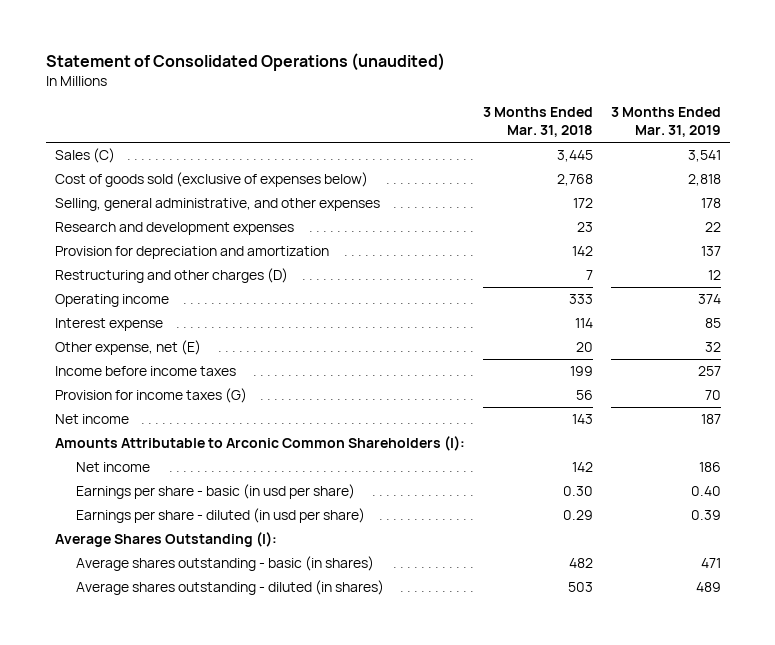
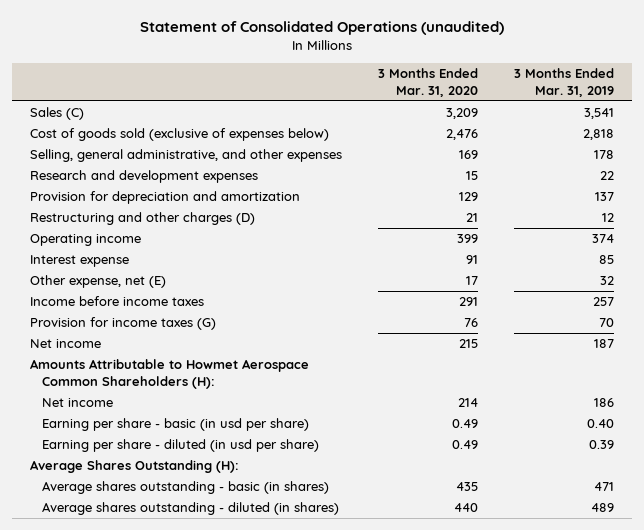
- | 3 Months Ended Mar. 31, 2018 | 3 Months Ended Mar. 31, 2019
+ | 3 Months Ended Mar. 31, 2020 | 3 Months Ended Mar. 31, 2019
- Amounts Attributable to Arconic Common Shareholders (I):
+ Amounts Attributable to Howmet Aerospace Common Shareholders (H):
- Earnings per share - basic (in usd per share) | 0.30 | 0.40
- Earnings per share - diluted (in usd per share) | 0.29 | 0.39
- Average Shares Outstanding (I):
+ Earning per share - basic (in usd per share) | 0.49 | 0.40
+ Earning per share - diluted (in usd per share) | 0.49 | 0.39
+ Average Shares Outstanding (H):

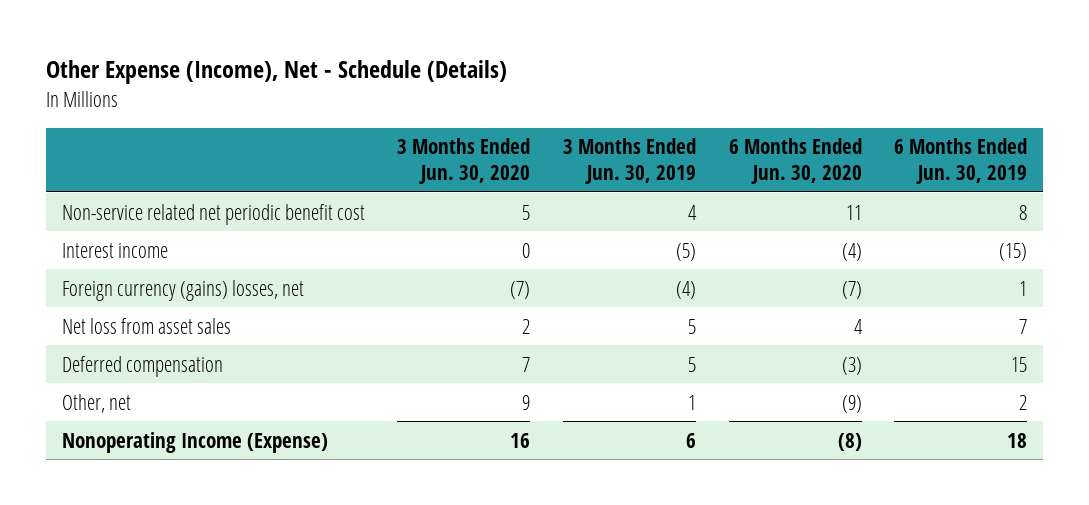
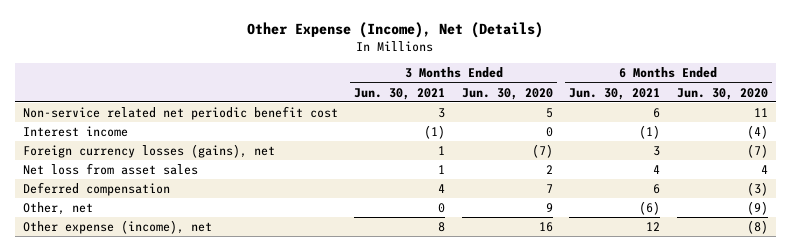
- Other Expense (Income), Net - Schedule (Details)
+ Other Expense (Income), Net (Details)
- | 3 Months Ended Jun. 30, 2020 | 3 Months Ended Jun. 30, 2019 | 6 Months Ended Jun. 30, 2020 | 6 Months Ended Jun. 30, 2019
+ | 3 Months Ended Jun. 30, 2021 | 3 Months Ended Jun. 30, 2020 | 6 Months Ended Jun. 30, 2021 | 6 Months Ended Jun. 30, 2020
- Foreign currency (gains) losses, net | (7) | (4) | (7) | 1
+ Foreign currency losses (gains), net | 1 | (7) | 3 | (7)
- Nonoperating Income (Expense) | 16 | 6 | (8) | 18
+ Other expense (income), net | 8 | 16 | 12 | (8)

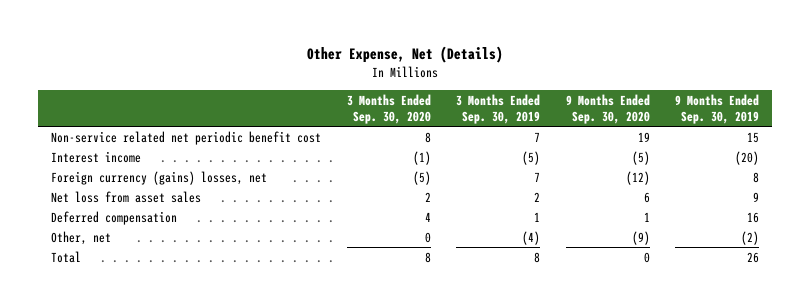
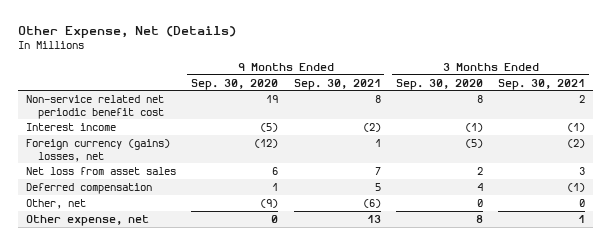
- | 3 Months Ended Sep. 30, 2020 | 3 Months Ended Sep. 30, 2019 | 9 Months Ended Sep. 30, 2020 | 9 Months Ended Sep. 30, 2019
+ | 9 Months Ended Sep. 30, 2020 | 9 Months Ended Sep. 30, 2021 | 3 Months Ended Sep. 30, 2020 | 3 Months Ended Sep. 30, 2021
- Total | 8 | 8 | 0 | 26
+ Other expense, net | 0 | 13 | 8 | 1

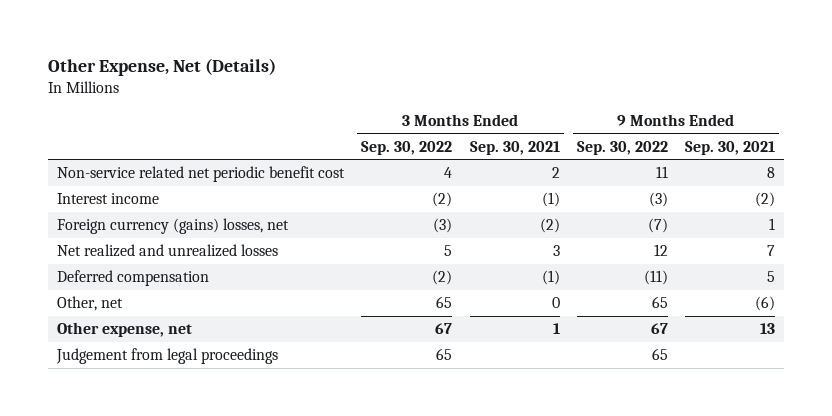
- | 9 Months Ended Sep. 30, 2020 | 9 Months Ended Sep. 30, 2021 | 3 Months Ended Sep. 30, 2020 | 3 Months Ended Sep. 30, 2021
+ | 3 Months Ended Sep. 30, 2022 | 3 Months Ended Sep. 30, 2021 | 9 Months Ended Sep. 30, 2022 | 9 Months Ended Sep. 30, 2021
- Net loss from asset sales | 6 | 7 | 2 | 3
+ Net realized and unrealized losses | 5 | 3 | 12 | 7
+ Judgement from legal proceedings | 65 | | 65 |

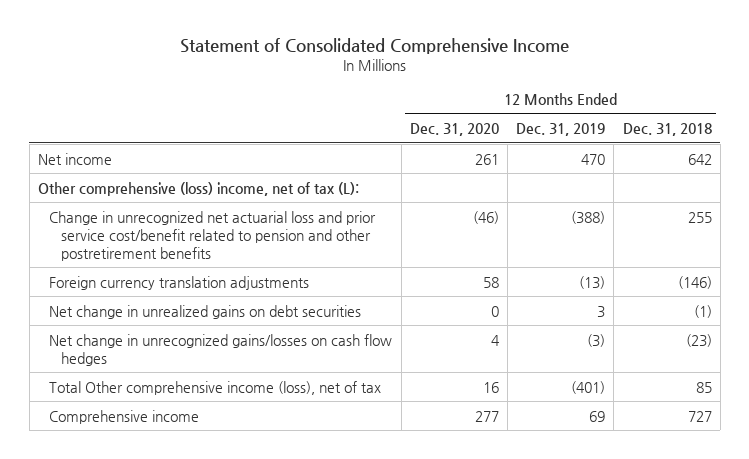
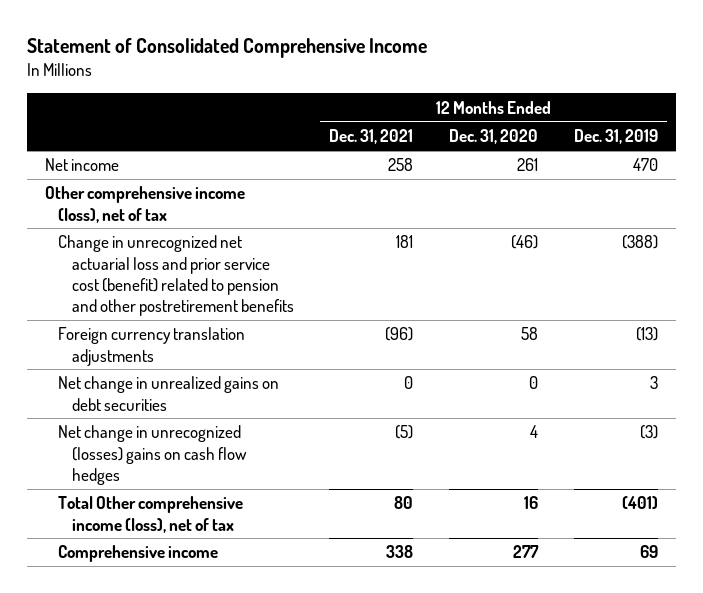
- | 12 Months Ended Dec. 31, 2020 | 12 Months Ended Dec. 31, 2019 | 12 Months Ended Dec. 31, 2018
+ | 12 Months Ended Dec. 31, 2021 | 12 Months Ended Dec. 31, 2020 | 12 Months Ended Dec. 31, 2019
- Other comprehensive (loss) income, net of tax (L):
- Change in unrecognized net actuarial loss and prior service cost/benefit related to pension and other postretirement benefits | (46) | (388) | 255
+ Other comprehensive income (loss), net of tax
+ Change in unrecognized net actuarial loss and prior service cost (benefit) related to pension and other postretirement benefits | 181 | (46) | (388)
- Net change in unrecognized gains/losses on cash flow hedges | 4 | (3) | (23)
+ Net change in unrecognized (losses) gains on cash flow hedges | (5) | 4 | (3)

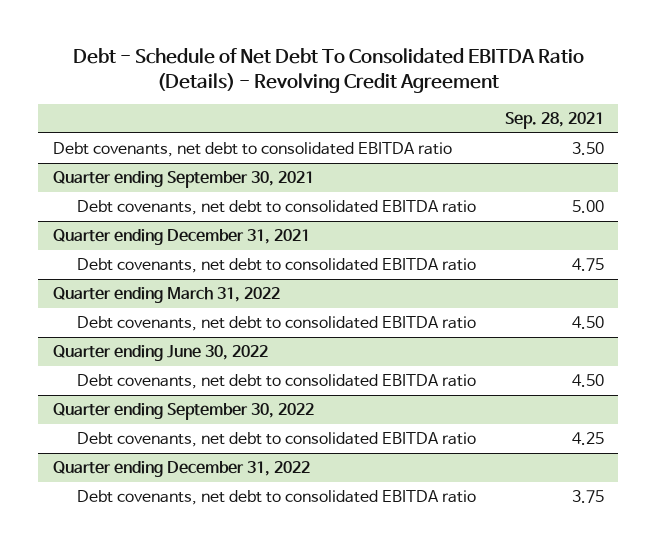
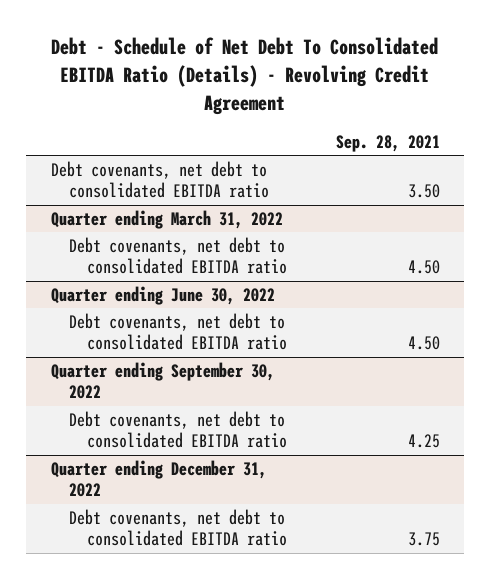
- Quarter ending September 30, 2021
- Debt covenants, net debt to consolidated EBITDA ratio | 5.00
- Quarter ending December 31, 2021
- Debt covenants, net debt to consolidated EBITDA ratio | 4.75

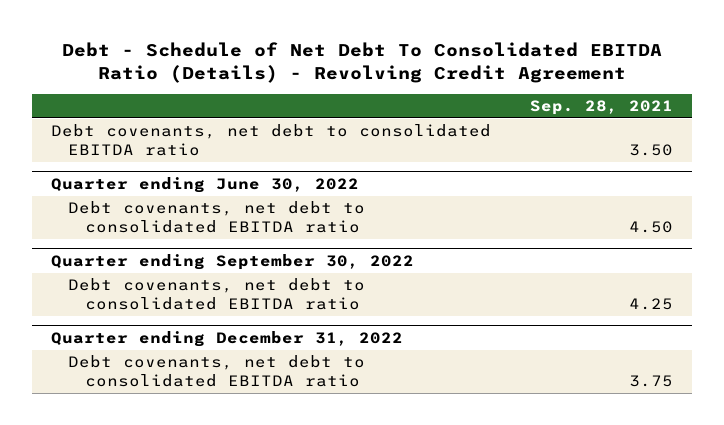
- Quarter ending March 31, 2022
- Debt covenants, net debt to consolidated EBITDA ratio | 4.50

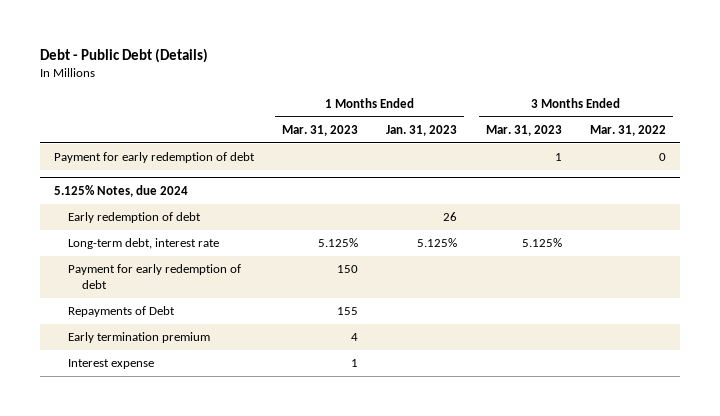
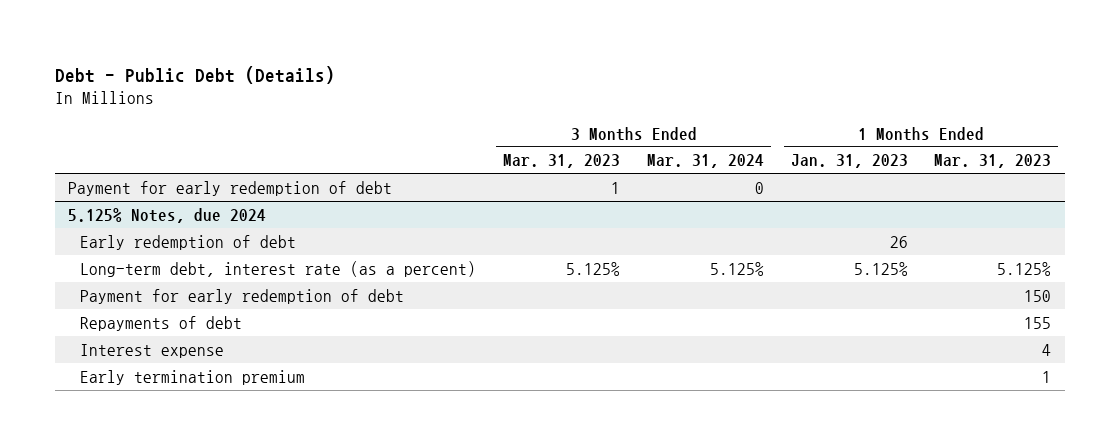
- | 1 Months Ended Mar. 31, 2023 | 1 Months Ended Jan. 31, 2023 | 3 Months Ended Mar. 31, 2023 | 3 Months Ended Mar. 31, 2022
+ | 3 Months Ended Mar. 31, 2023 | 3 Months Ended Mar. 31, 2024 | 1 Months Ended Jan. 31, 2023 | 1 Months Ended Mar. 31, 2023
@ 5.125% Notes, due 2024
- Long-term debt, interest rate | 5.125% | 5.125% | 5.125% |
+ Long-term debt, interest rate (as a percent) | 5.125% | 5.125% | 5.125% | 5.125%
- Repayments of Debt | 155 | | |
- Early termination premium | 4 | | |
- Interest expense | 1 | | |
+ Repayments of debt | | | | 155
+ Interest expense | | | | 4
+ Early termination premium | | | | 1

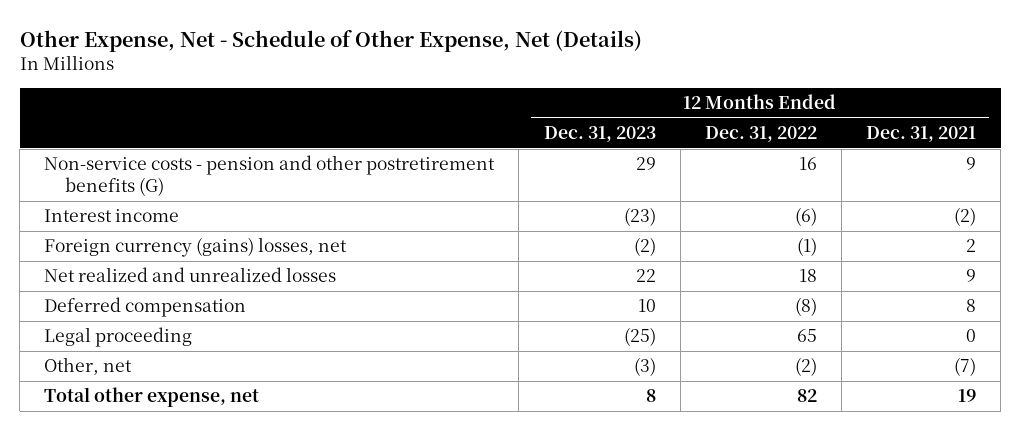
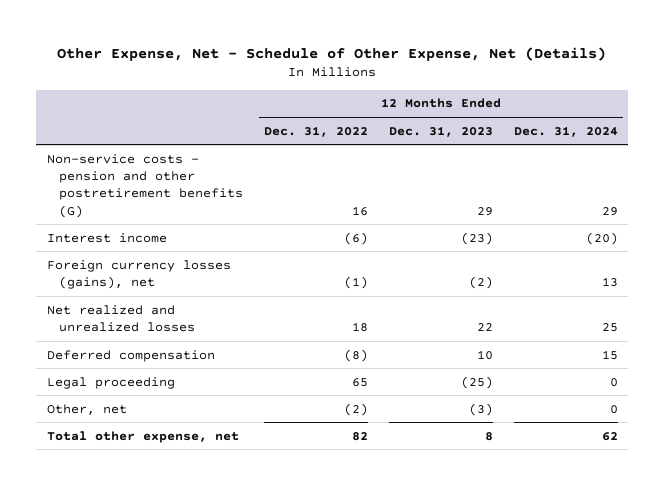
- | 12 Months Ended Dec. 31, 2023 | 12 Months Ended Dec. 31, 2022 | 12 Months Ended Dec. 31, 2021
+ | 12 Months Ended Dec. 31, 2022 | 12 Months Ended Dec. 31, 2023 | 12 Months Ended Dec. 31, 2024
- Foreign currency (gains) losses, net | (2) | (1) | 2
+ Foreign currency losses (gains), net | (1) | (2) | 13

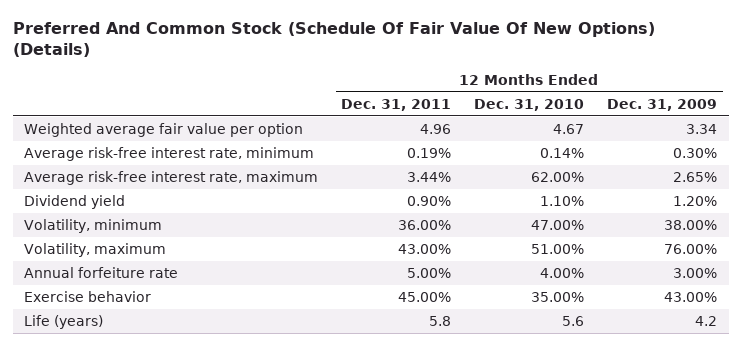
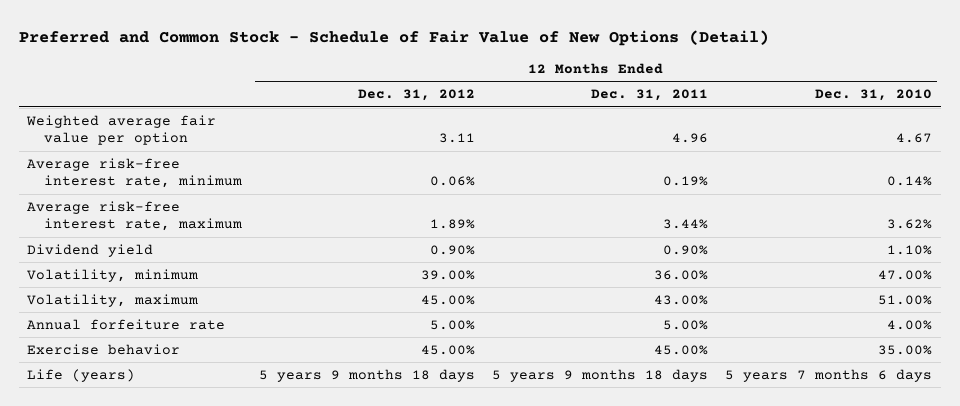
- Preferred And Common Stock (Schedule Of Fair Value Of New Options) (Details)
+ Preferred and Common Stock - Schedule of Fair Value of New Options (Detail)
- | 12 Months Ended Dec. 31, 2011 | 12 Months Ended Dec. 31, 2010 | 12 Months Ended Dec. 31, 2009
+ | 12 Months Ended Dec. 31, 2012 | 12 Months Ended Dec. 31, 2011 | 12 Months Ended Dec. 31, 2010
- Average risk-free interest rate, maximum | 3.44% | 62.00% | 2.65%
+ Average risk-free interest rate, maximum | 1.89% | 3.44% | 3.62%
- Life (years) | 5.8 | 5.6 | 4.2
+ Life (years) | 5 years 9 months 18 days | 5 years 9 months 18 days | 5 years 7 months 6 days

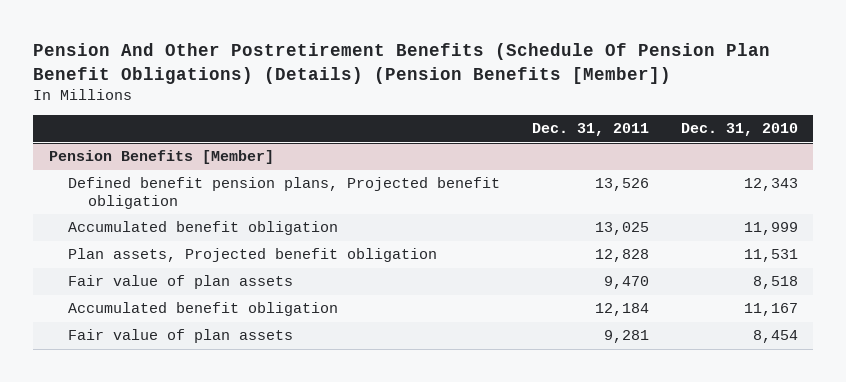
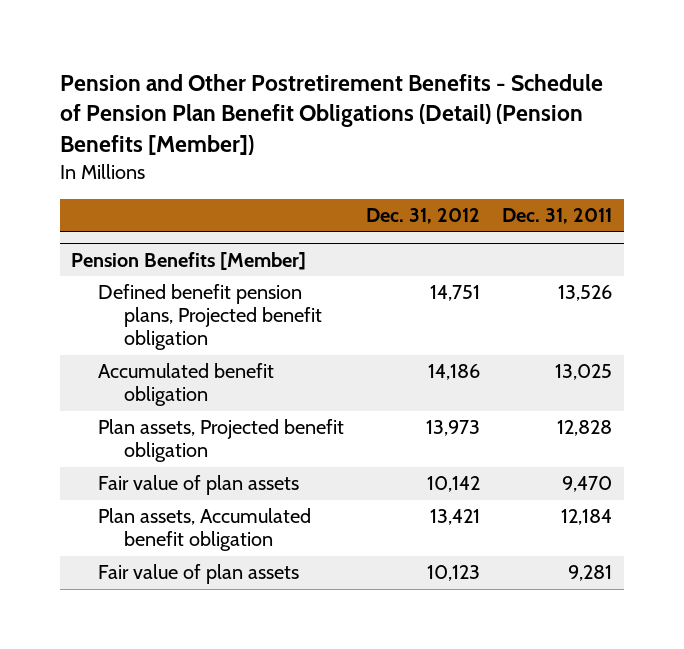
- Pension And Other Postretirement Benefits (Schedule Of Pension Plan Benefit Obligations) (Details) (Pension Benefits [Member])
+ Pension and Other Postretirement Benefits - Schedule of Pension Plan Benefit Obligations (Detail) (Pension Benefits [Member])
- | Dec. 31, 2011 | Dec. 31, 2010
+ | Dec. 31, 2012 | Dec. 31, 2011
@ Pension Benefits [Member]
- Accumulated benefit obligation | 12,184 | 11,167
+ Plan assets, Accumulated benefit obligation | 13,421 | 12,184

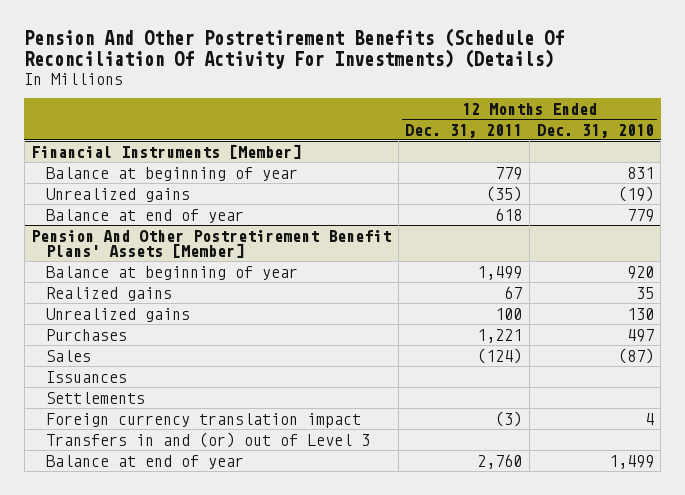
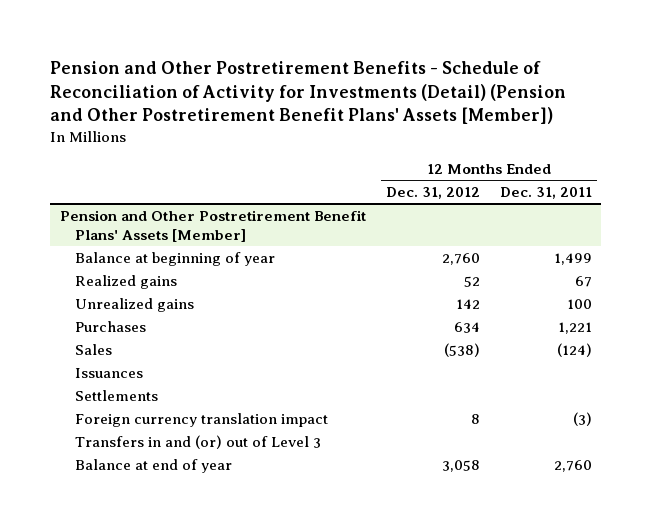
- Pension And Other Postretirement Benefits (Schedule Of Reconciliation Of Activity For Investments) (Details)
+ Pension and Other Postretirement Benefits - Schedule of Reconciliation of Activity for Investments (Detail) (Pension and Other Postretirement Benefit Plans' Assets [Member])
- | 12 Months Ended Dec. 31, 2011 | 12 Months Ended Dec. 31, 2010
+ | 12 Months Ended Dec. 31, 2012 | 12 Months Ended Dec. 31, 2011
- Financial Instruments [Member]
- Balance at beginning of year | 779 | 831
- Unrealized gains | (35) | (19)
- Balance at end of year | 618 | 779
- Pension And Other Postretirement Benefit Plans' Assets [Member]
+ Pension and Other Postretirement Benefit Plans' Assets [Member]

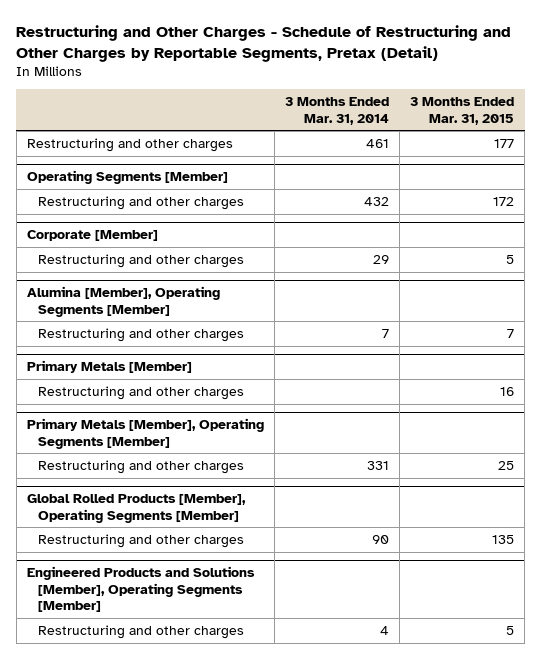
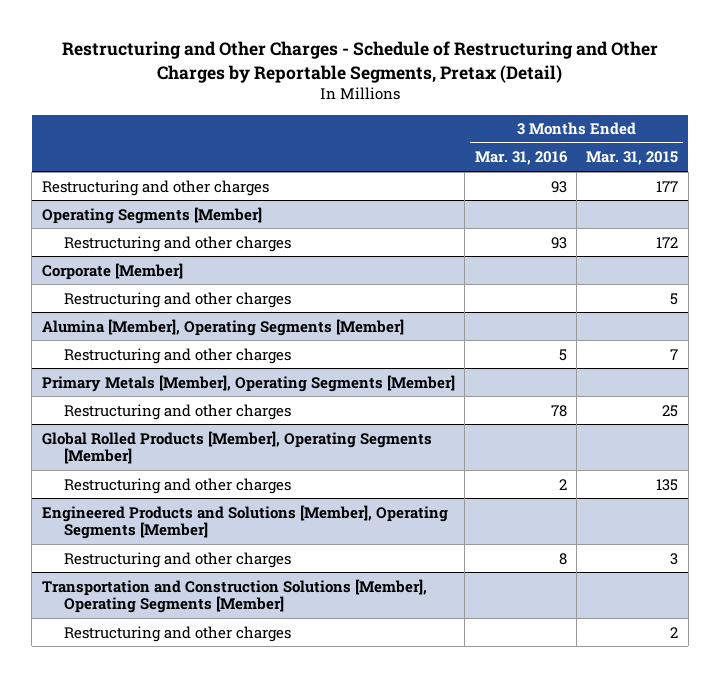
- | 3 Months Ended Mar. 31, 2014 | 3 Months Ended Mar. 31, 2015
+ | 3 Months Ended Mar. 31, 2016 | 3 Months Ended Mar. 31, 2015
- Primary Metals [Member]
- Restructuring and other charges | | 16
@ Engineered Products and Solutions [Member], Operating Segments [Member]
- Restructuring and other charges | 4 | 5
+ Restructuring and other charges | 8 | 3
+ Transportation and Construction Solutions [Member], Operating Segments [Member]
+ Restructuring and other charges | | 2

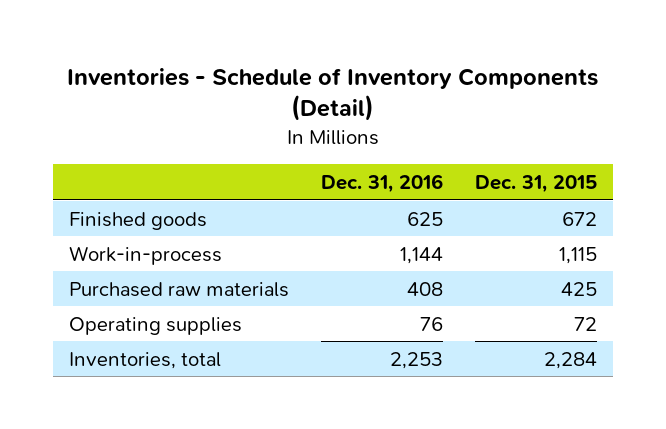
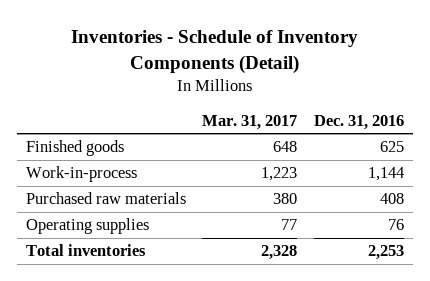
- | Dec. 31, 2016 | Dec. 31, 2015
+ | Mar. 31, 2017 | Dec. 31, 2016
- Inventories, total | 2,253 | 2,284
+ Total inventories | 2,328 | 2,253

